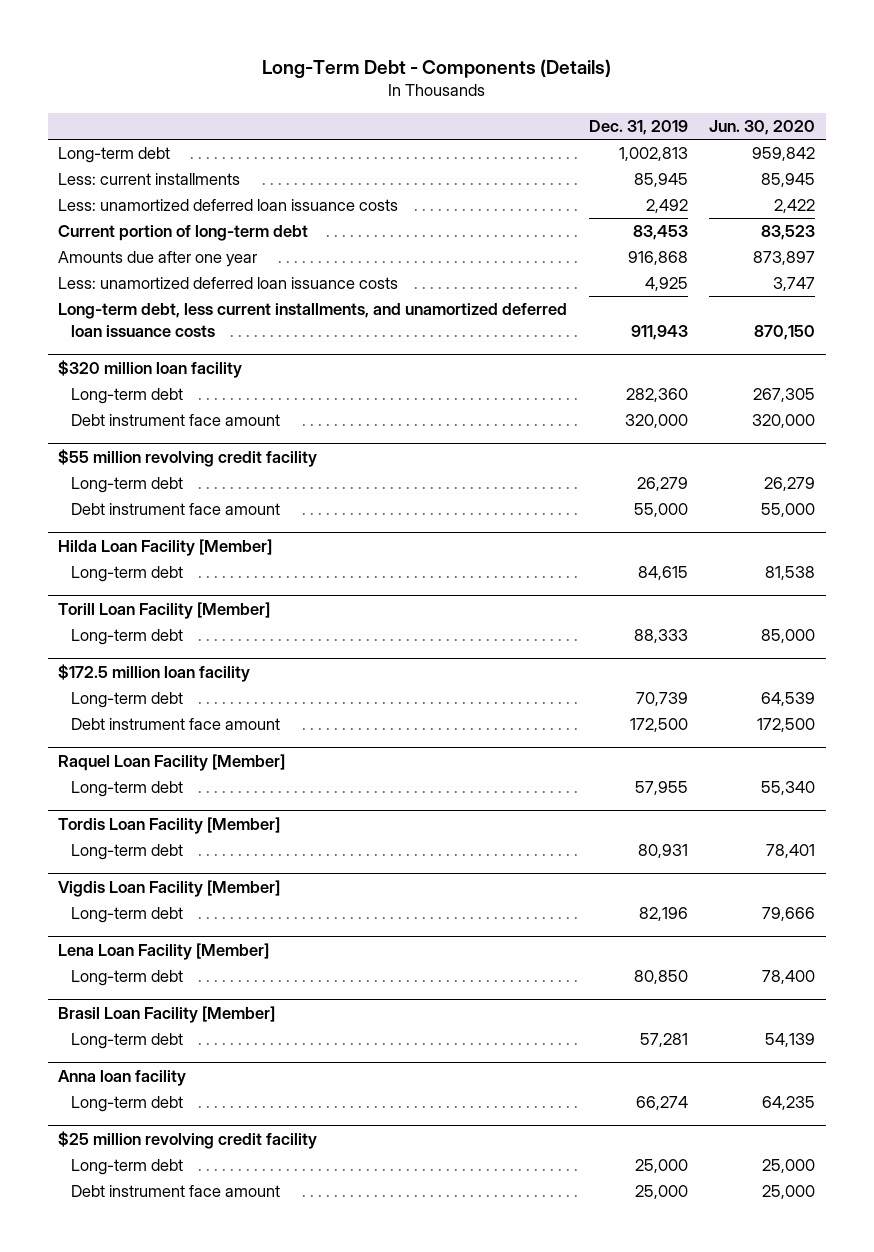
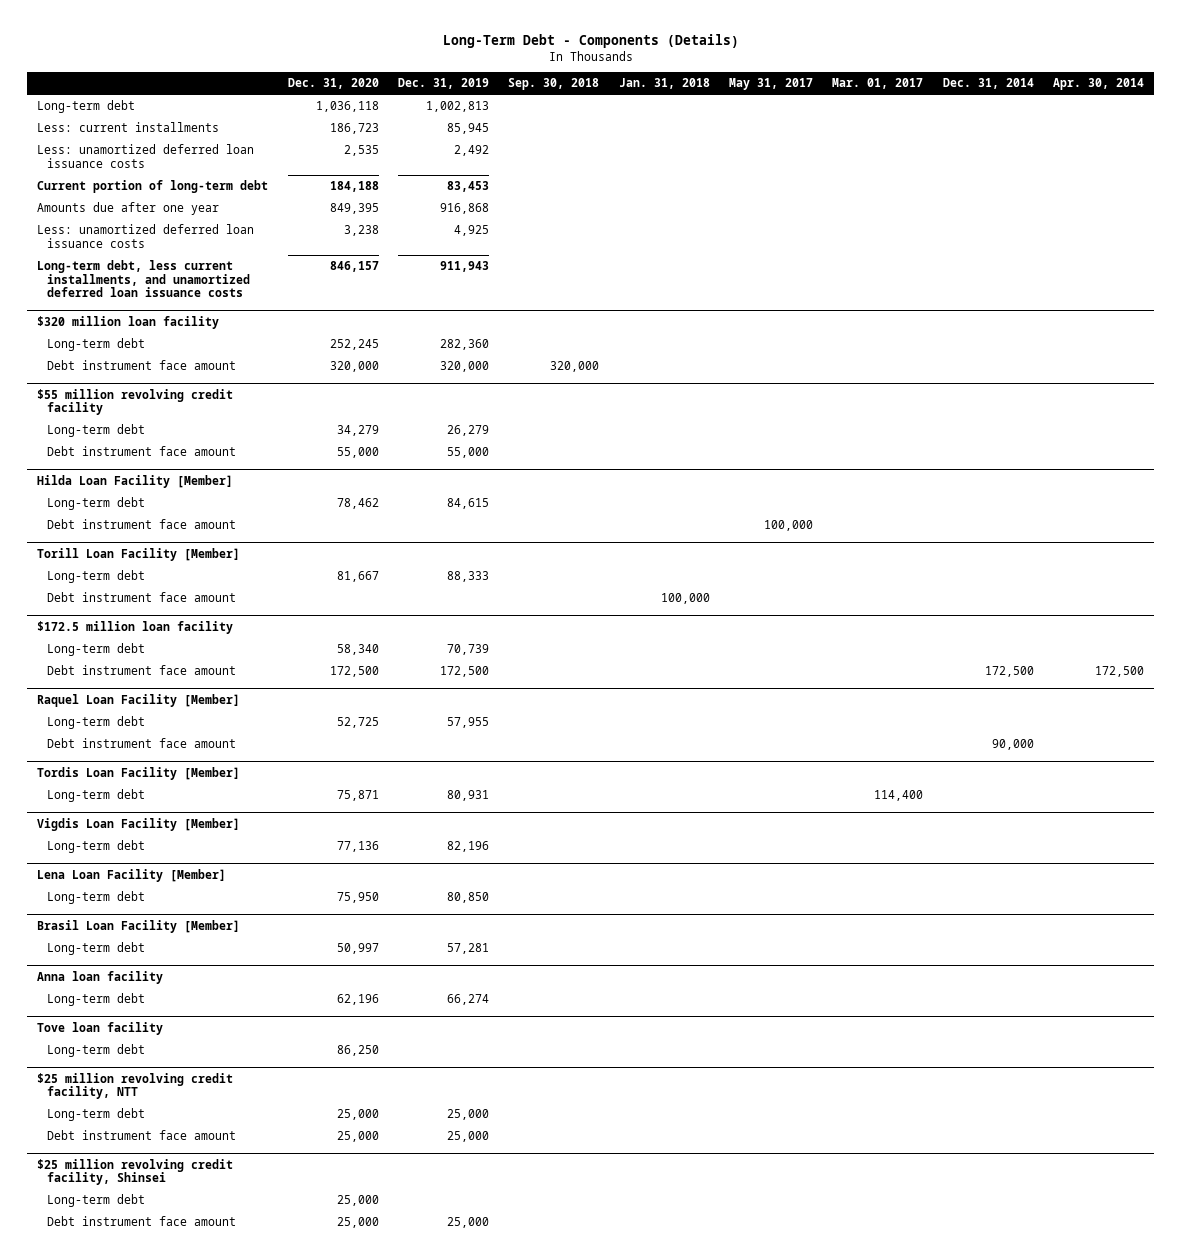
- | Dec. 31, 2019 | Jun. 30, 2020
+ | Dec. 31, 2020 | Dec. 31, 2019 | Sep. 30, 2018 | Jan. 31, 2018 | May 31, 2017 | Mar. 01, 2017 | Dec. 31, 2014 | Apr. 30, 2014
@ Hilda Loan Facility [Member]
+ Debt instrument face amount | | | | | 100,000 | | |
@ Torill Loan Facility [Member]
+ Debt instrument face amount | | | | 100,000 | | | |
@ Raquel Loan Facility [Member]
+ Debt instrument face amount | | | | | | | 90,000 |
- $25 million revolving credit facility
+ Tove loan facility
+ Long-term debt | 86,250 | | | | | | |
+ $25 million revolving credit facility, NTT
+ $25 million revolving credit facility, Shinsei
+ Long-term debt | 25,000 | | | | | | |
+ Debt instrument face amount | 25,000 | 25,000 | | | | | |

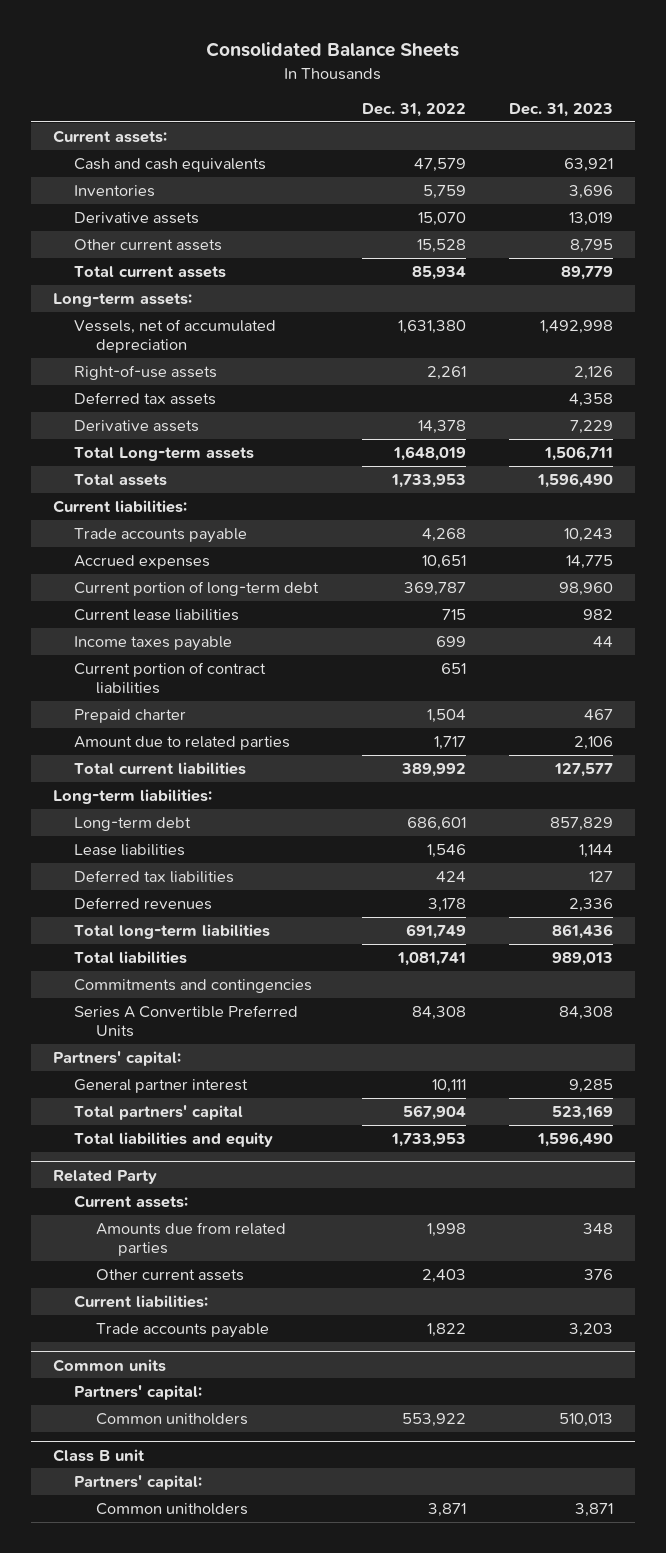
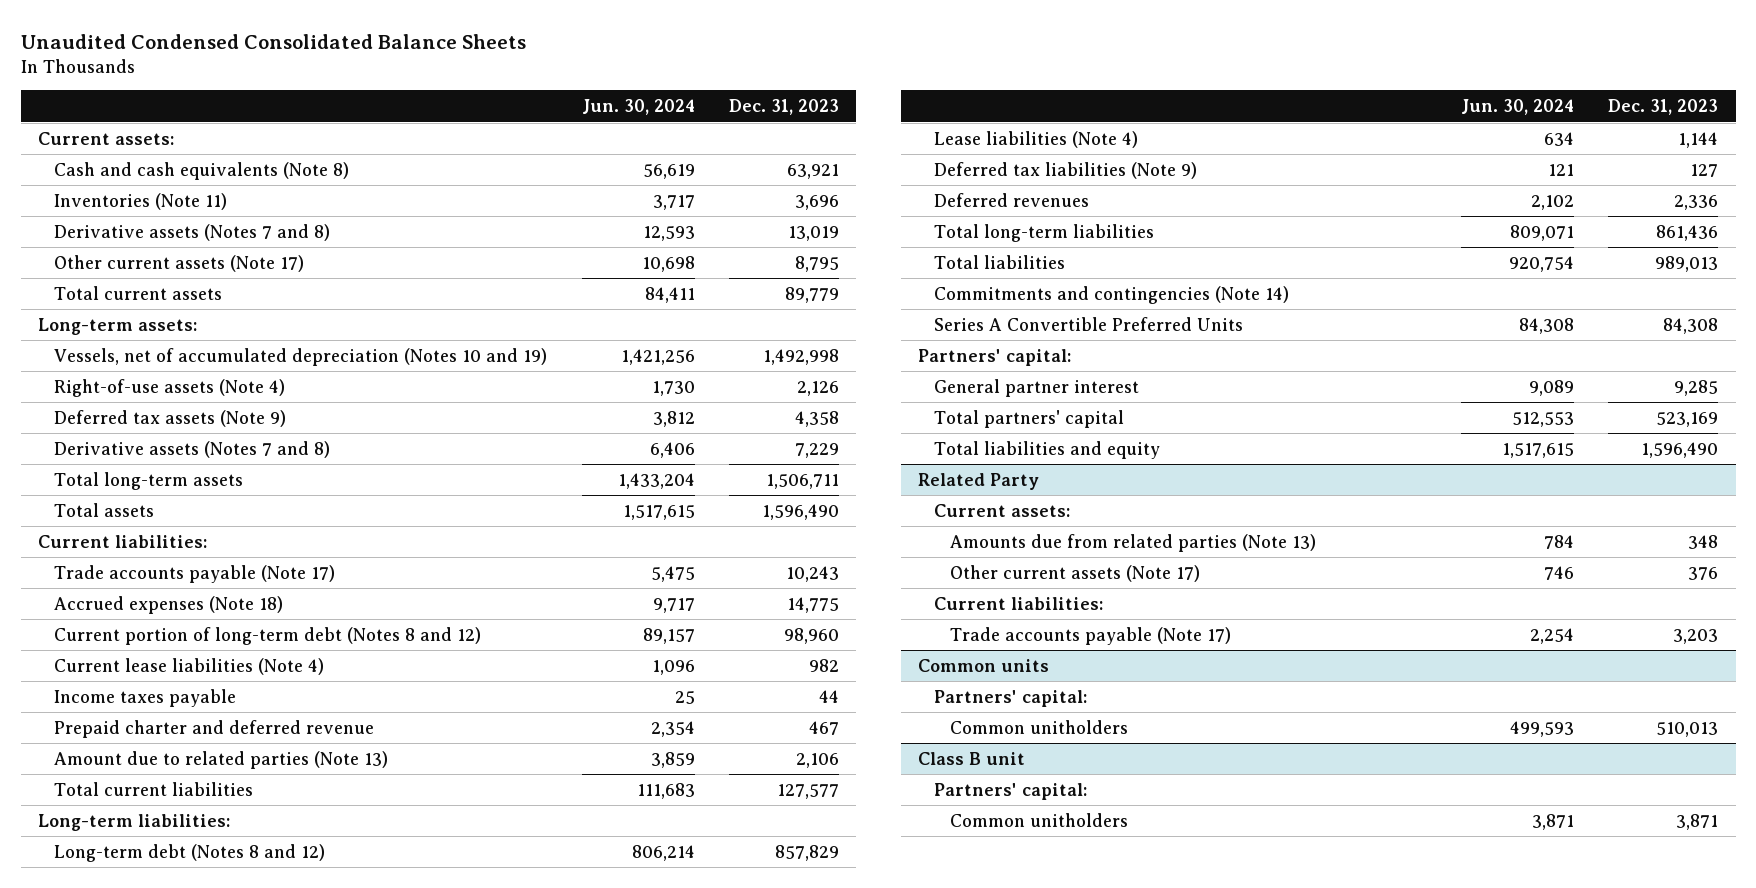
- Consolidated Balance Sheets
+ Unaudited Condensed Consolidated Balance Sheets
- | Dec. 31, 2022 | Dec. 31, 2023
+ | Jun. 30, 2024 | Dec. 31, 2023
- Cash and cash equivalents | 47,579 | 63,921
- Inventories | 5,759 | 3,696
- Derivative assets | 15,070 | 13,019
- Other current assets | 15,528 | 8,795
+ Cash and cash equivalents (Note 8) | 56,619 | 63,921
+ Inventories (Note 11) | 3,717 | 3,696
+ Derivative assets (Notes 7 and 8) | 12,593 | 13,019
+ Other current assets (Note 17) | 10,698 | 8,795
- Vessels, net of accumulated depreciation | 1,631,380 | 1,492,998
- Right-of-use assets | 2,261 | 2,126
- Deferred tax assets | | 4,358
- Derivative assets | 14,378 | 7,229
- Total Long-term assets | 1,648,019 | 1,506,711
+ Vessels, net of accumulated depreciation (Notes 10 and 19) | 1,421,256 | 1,492,998
+ Right-of-use assets (Note 4) | 1,730 | 2,126
+ Deferred tax assets (Note 9) | 3,812 | 4,358
+ Derivative assets (Notes 7 and 8) | 6,406 | 7,229
+ Total long-term assets | 1,433,204 | 1,506,711
- Trade accounts payable | 4,268 | 10,243
- Accrued expenses | 10,651 | 14,775
- Current portion of long-term debt | 369,787 | 98,960
- Current lease liabilities | 715 | 982
+ Trade accounts payable (Note 17) | 5,475 | 10,243
+ Accrued expenses (Note 18) | 9,717 | 14,775
+ Current portion of long-term debt (Notes 8 and 12) | 89,157 | 98,960
+ Current lease liabilities (Note 4) | 1,096 | 982
- Current portion of contract liabilities | 651 |
- Prepaid charter | 1,504 | 467
- Amount due to related parties | 1,717 | 2,106
+ Prepaid charter and deferred revenue | 2,354 | 467
+ Amount due to related parties (Note 13) | 3,859 | 2,106
- Long-term debt | 686,601 | 857,829
- Lease liabilities | 1,546 | 1,144
- Deferred tax liabilities | 424 | 127
+ Long-term debt (Notes 8 and 12) | 806,214 | 857,829
+ Lease liabilities (Note 4) | 634 | 1,144
+ Deferred tax liabilities (Note 9) | 121 | 127
- Commitments and contingencies
+ Commitments and contingencies (Note 14)
@ Related Party
- Amounts due from related parties | 1,998 | 348
- Other current assets | 2,403 | 376
+ Amounts due from related parties (Note 13) | 784 | 348
+ Other current assets (Note 17) | 746 | 376
- Trade accounts payable | 1,822 | 3,203
+ Trade accounts payable (Note 17) | 2,254 | 3,203

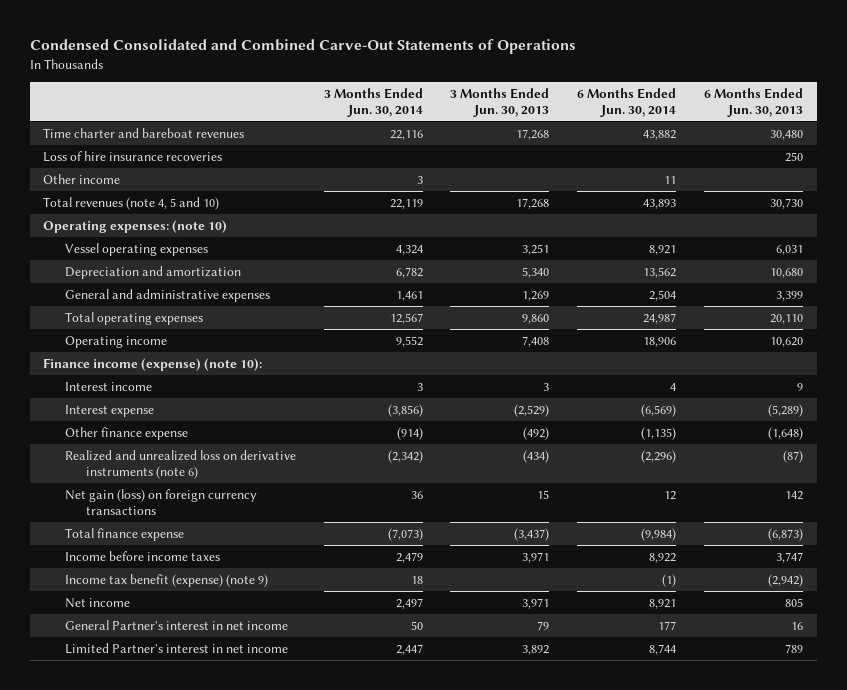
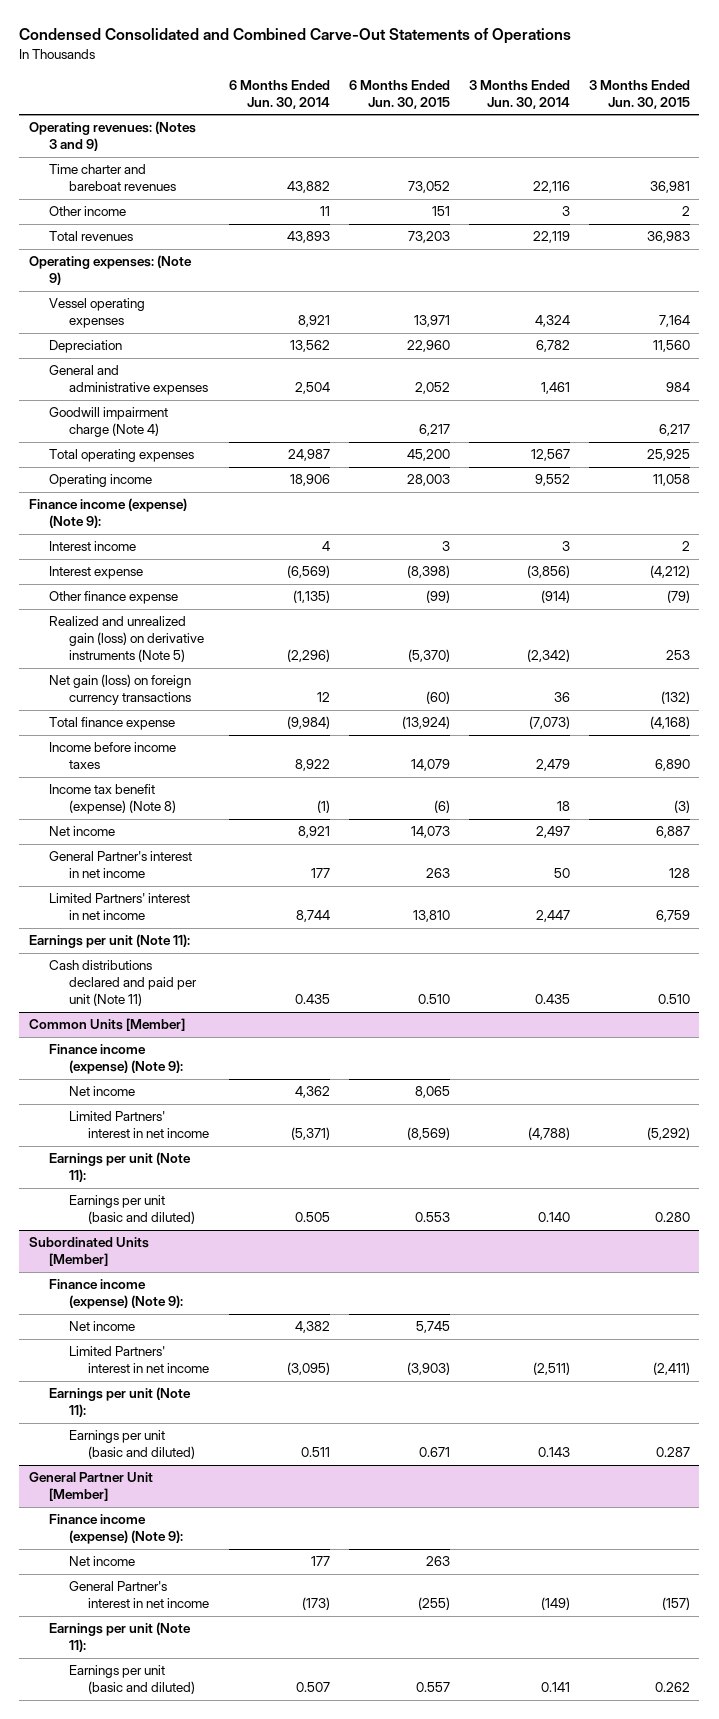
- | 3 Months Ended Jun. 30, 2014 | 3 Months Ended Jun. 30, 2013 | 6 Months Ended Jun. 30, 2014 | 6 Months Ended Jun. 30, 2013
+ | 6 Months Ended Jun. 30, 2014 | 6 Months Ended Jun. 30, 2015 | 3 Months Ended Jun. 30, 2014 | 3 Months Ended Jun. 30, 2015
+ Operating revenues: (Notes 3 and 9)
- Loss of hire insurance recoveries | | | | 250
- Total revenues (note 4, 5 and 10) | 22,119 | 17,268 | 43,893 | 30,730
- Operating expenses: (note 10)
+ Total revenues | 43,893 | 73,203 | 22,119 | 36,983
+ Operating expenses: (Note 9)
- Depreciation and amortization | 6,782 | 5,340 | 13,562 | 10,680
+ Depreciation | 13,562 | 22,960 | 6,782 | 11,560
+ Goodwill impairment charge (Note 4) | | 6,217 | | 6,217
- Finance income (expense) (note 10):
+ Finance income (expense) (Note 9):
- Realized and unrealized loss on derivative instruments (note 6) | (2,342) | (434) | (2,296) | (87)
+ Realized and unrealized gain (loss) on derivative instruments (Note 5) | (2,296) | (5,370) | (2,342) | 253
- Income tax benefit (expense) (note 9) | 18 | | (1) | (2,942)
+ Income tax benefit (expense) (Note 8) | (1) | (6) | 18 | (3)
- Limited Partner's interest in net income | 2,447 | 3,892 | 8,744 | 789
+ Limited Partners' interest in net income | 8,744 | 13,810 | 2,447 | 6,759
+ Earnings per unit (Note 11):
+ Cash distributions declared and paid per unit (Note 11) | 0.435 | 0.510 | 0.435 | 0.510
+ Common Units [Member]
+ Finance income (expense) (Note 9):
+ Net income | 4,362 | 8,065 | |
+ Limited Partners' interest in net income | (5,371) | (8,569) | (4,788) | (5,292)
+ Earnings per unit (Note 11):
+ Earnings per unit (basic and diluted) | 0.505 | 0.553 | 0.140 | 0.280
+ Subordinated Units [Member]
+ Finance income (expense) (Note 9):
+ Net income | 4,382 | 5,745 | |
+ Limited Partners' interest in net income | (3,095) | (3,903) | (2,511) | (2,411)
+ Earnings per unit (Note 11):
+ Earnings per unit (basic and diluted) | 0.511 | 0.671 | 0.143 | 0.287
+ General Partner Unit [Member]
+ Finance income (expense) (Note 9):
+ Net income | 177 | 263 | |
+ General Partner's interest in net income | (173) | (255) | (149) | (157)
+ Earnings per unit (Note 11):
+ Earnings per unit (basic and diluted) | 0.507 | 0.557 | 0.141 | 0.262

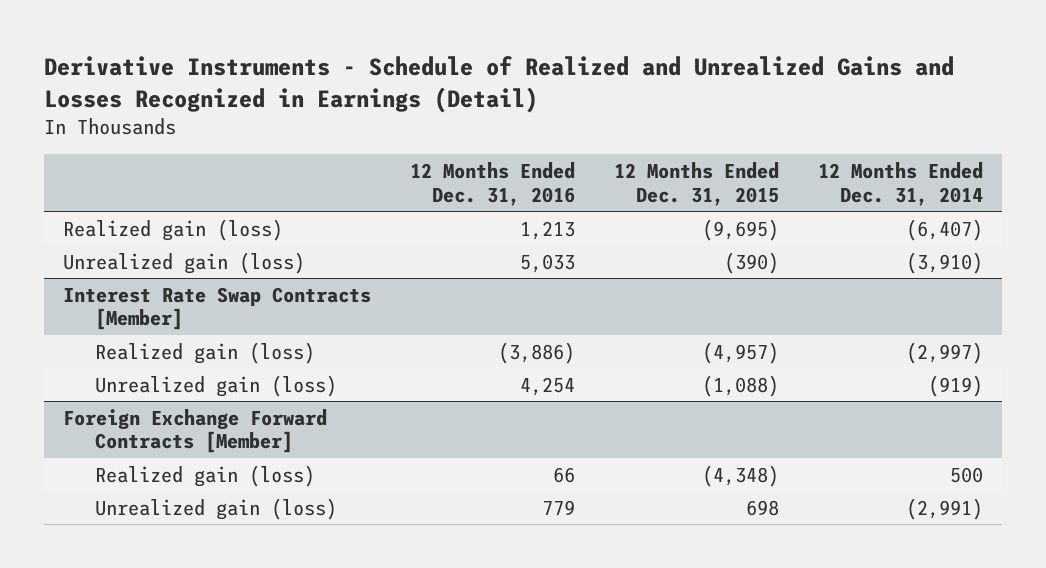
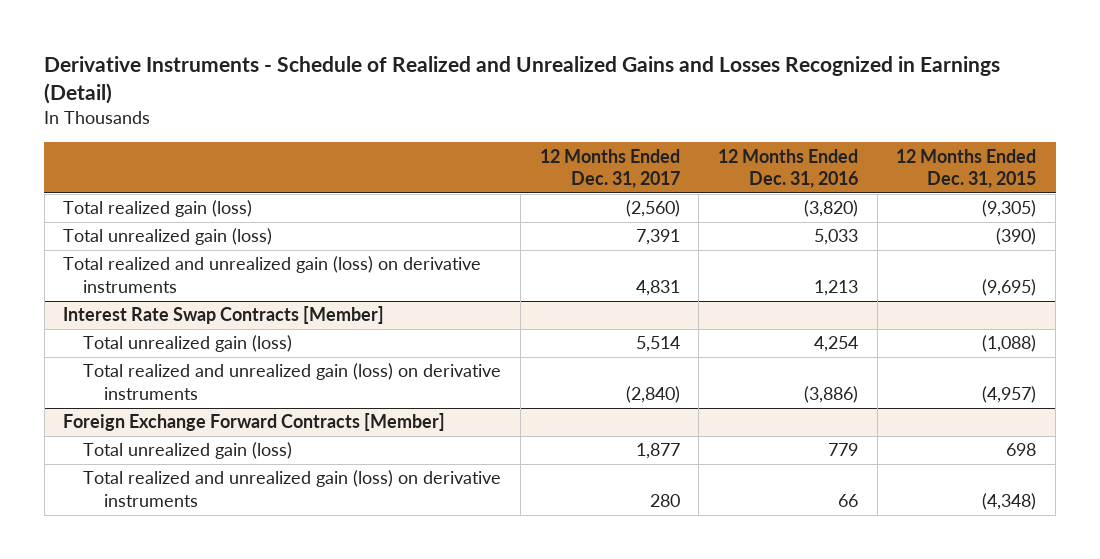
- | 12 Months Ended Dec. 31, 2016 | 12 Months Ended Dec. 31, 2015 | 12 Months Ended Dec. 31, 2014
+ | 12 Months Ended Dec. 31, 2017 | 12 Months Ended Dec. 31, 2016 | 12 Months Ended Dec. 31, 2015
- Realized gain (loss) | 1,213 | (9,695) | (6,407)
- Unrealized gain (loss) | 5,033 | (390) | (3,910)
+ Total realized gain (loss) | (2,560) | (3,820) | (9,305)
+ Total unrealized gain (loss) | 7,391 | 5,033 | (390)
+ Total realized and unrealized gain (loss) on derivative instruments | 4,831 | 1,213 | (9,695)
@ Interest Rate Swap Contracts [Member]
- Realized gain (loss) | (3,886) | (4,957) | (2,997)
- Unrealized gain (loss) | 4,254 | (1,088) | (919)
+ Total unrealized gain (loss) | 5,514 | 4,254 | (1,088)
+ Total realized and unrealized gain (loss) on derivative instruments | (2,840) | (3,886) | (4,957)
@ Foreign Exchange Forward Contracts [Member]
- Realized gain (loss) | 66 | (4,348) | 500
- Unrealized gain (loss) | 779 | 698 | (2,991)
+ Total unrealized gain (loss) | 1,877 | 779 | 698
+ Total realized and unrealized gain (loss) on derivative instruments | 280 | 66 | (4,348)

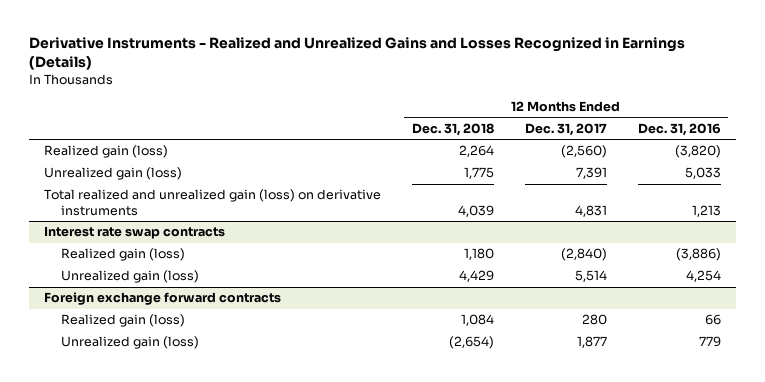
- Derivative Instruments - Schedule of Realized and Unrealized Gains and Losses Recognized in Earnings (Detail)
+ Derivative Instruments - Realized and Unrealized Gains and Losses Recognized in Earnings (Details)
- | 12 Months Ended Dec. 31, 2017 | 12 Months Ended Dec. 31, 2016 | 12 Months Ended Dec. 31, 2015
+ | 12 Months Ended Dec. 31, 2018 | 12 Months Ended Dec. 31, 2017 | 12 Months Ended Dec. 31, 2016
- Total realized gain (loss) | (2,560) | (3,820) | (9,305)
- Total unrealized gain (loss) | 7,391 | 5,033 | (390)
+ Realized gain (loss) | 2,264 | (2,560) | (3,820)
+ Unrealized gain (loss) | 1,775 | 7,391 | 5,033
- Interest Rate Swap Contracts [Member]
- Total unrealized gain (loss) | 5,514 | 4,254 | (1,088)
- Total realized and unrealized gain (loss) on derivative instruments | (2,840) | (3,886) | (4,957)
- Foreign Exchange Forward Contracts [Member]
- Total unrealized gain (loss) | 1,877 | 779 | 698
- Total realized and unrealized gain (loss) on derivative instruments | 280 | 66 | (4,348)
+ Interest rate swap contracts
+ Realized gain (loss) | 1,180 | (2,840) | (3,886)
+ Unrealized gain (loss) | 4,429 | 5,514 | 4,254
+ Foreign exchange forward contracts
+ Realized gain (loss) | 1,084 | 280 | 66
+ Unrealized gain (loss) | (2,654) | 1,877 | 779

